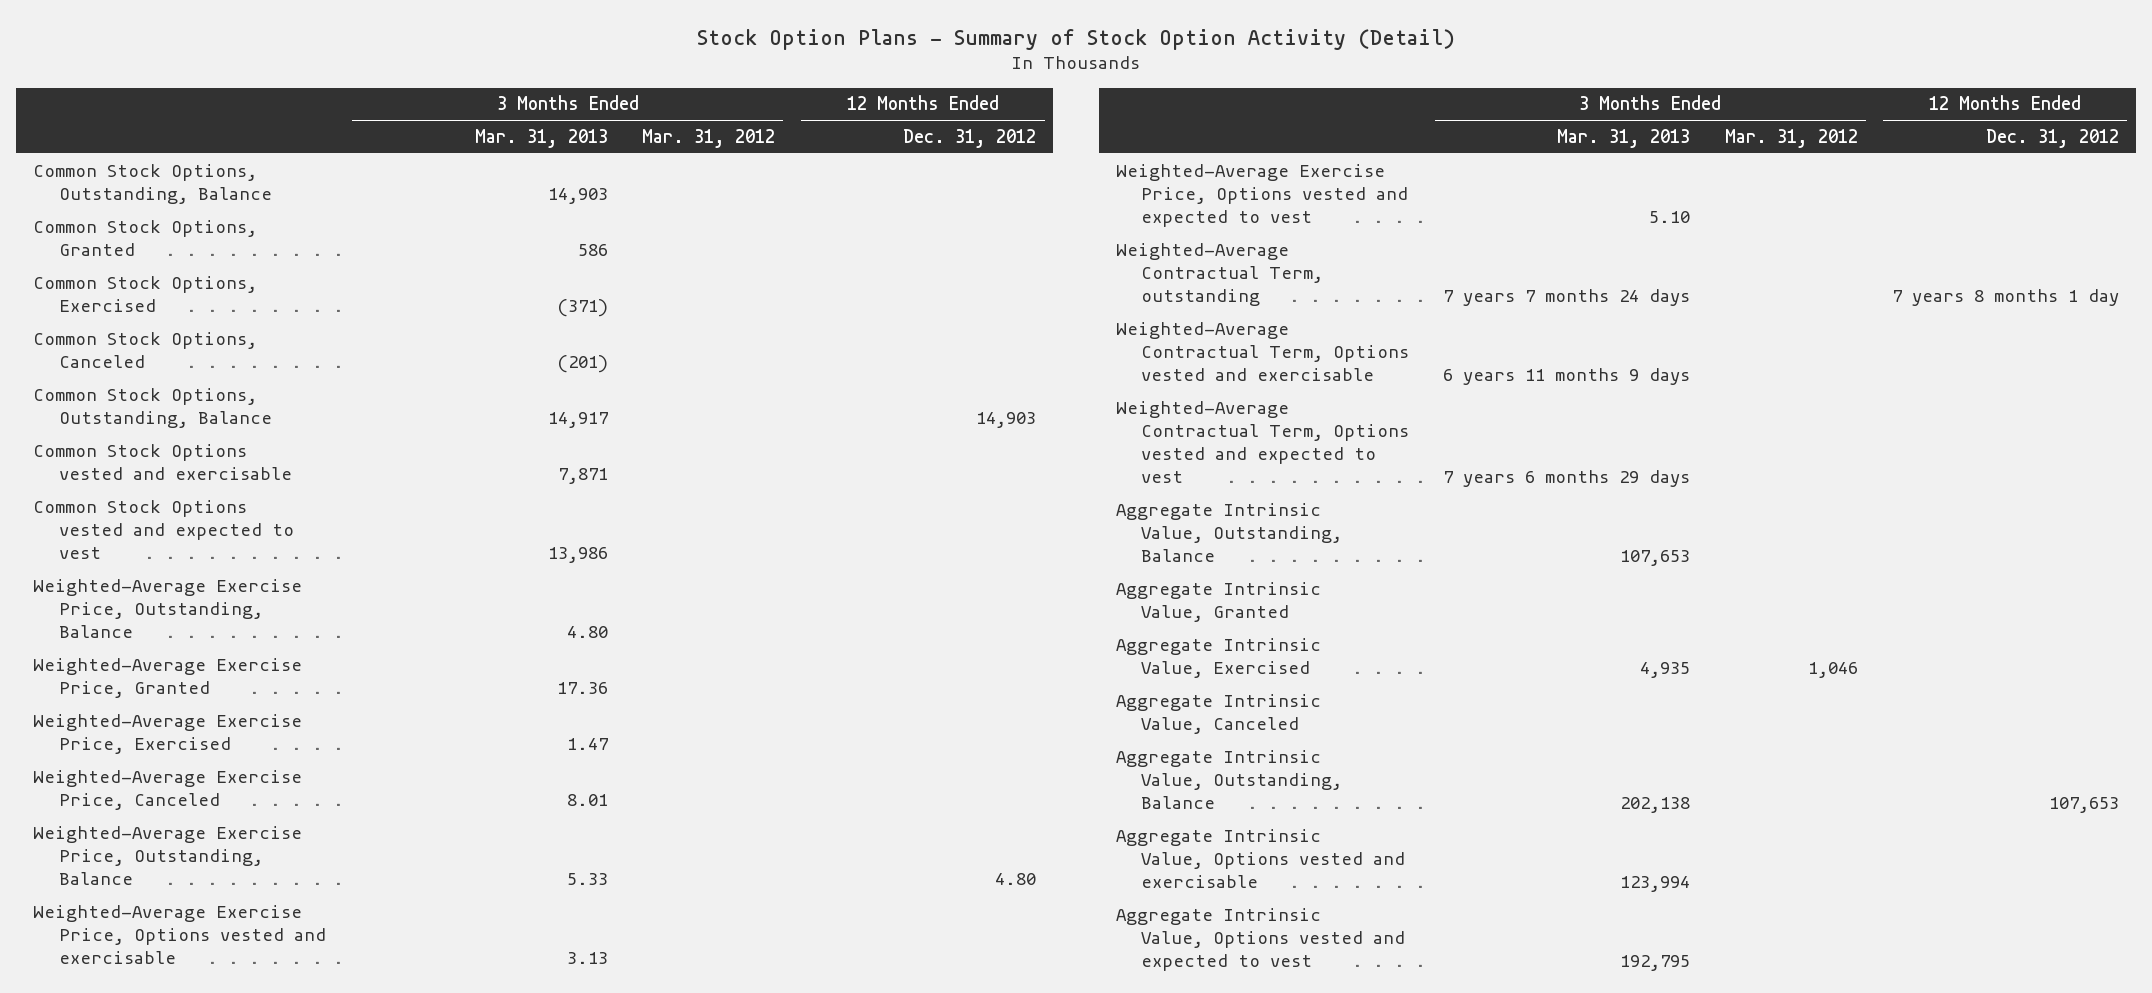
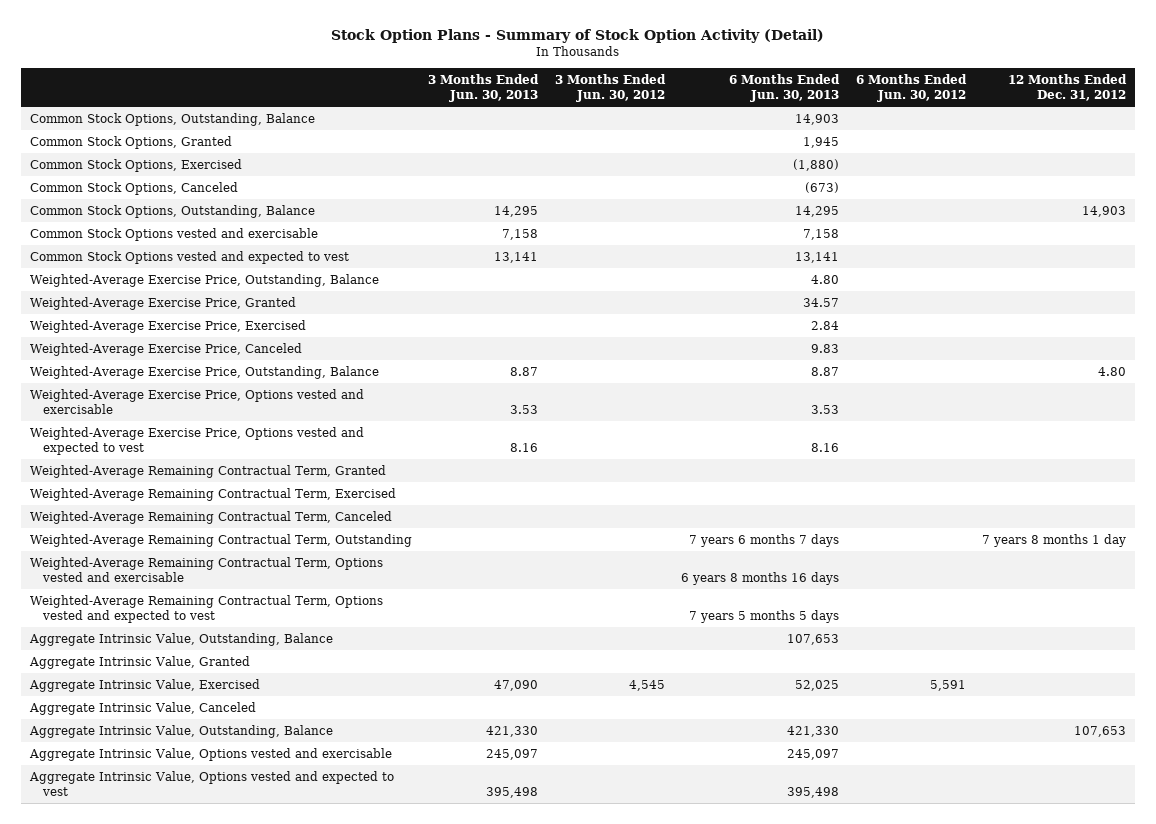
- | 3 Months Ended Mar. 31, 2013 | 3 Months Ended Mar. 31, 2012 | 12 Months Ended Dec. 31, 2012
+ | 3 Months Ended Jun. 30, 2013 | 3 Months Ended Jun. 30, 2012 | 6 Months Ended Jun. 30, 2013 | 6 Months Ended Jun. 30, 2012 | 12 Months Ended Dec. 31, 2012
- Weighted-Average Contractual Term, outstanding | 7 years 7 months 24 days | | 7 years 8 months 1 day
- Weighted-Average Contractual Term, Options vested and exercisable | 6 years 11 months 9 days | |
- Weighted-Average Contractual Term, Options vested and expected to vest | 7 years 6 months 29 days | |
+ Weighted-Average Remaining Contractual Term, Granted
+ Weighted-Average Remaining Contractual Term, Exercised
+ Weighted-Average Remaining Contractual Term, Canceled
+ Weighted-Average Remaining Contractual Term, Outstanding | | | 7 years 6 months 7 days | | 7 years 8 months 1 day
+ Weighted-Average Remaining Contractual Term, Options vested and exercisable | | | 6 years 8 months 16 days | |
+ Weighted-Average Remaining Contractual Term, Options vested and expected to vest | | | 7 years 5 months 5 days | |

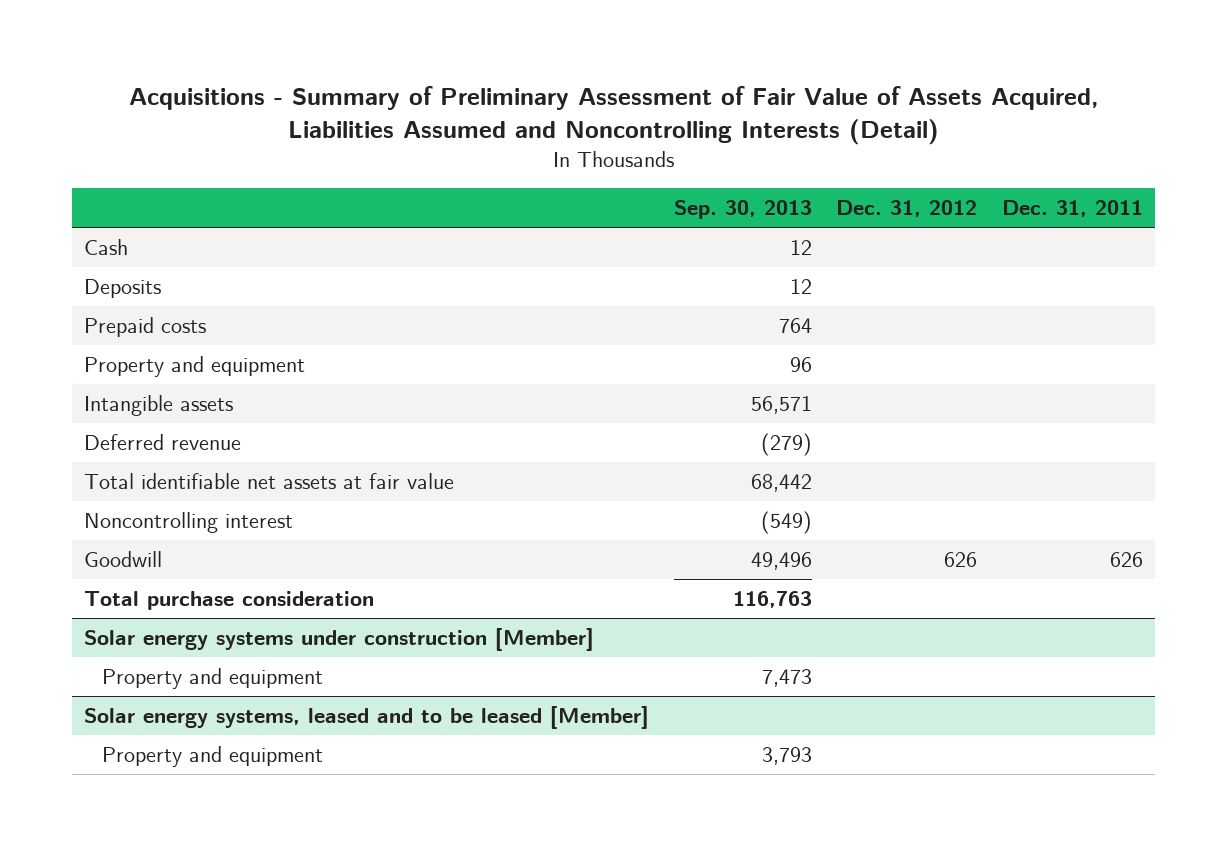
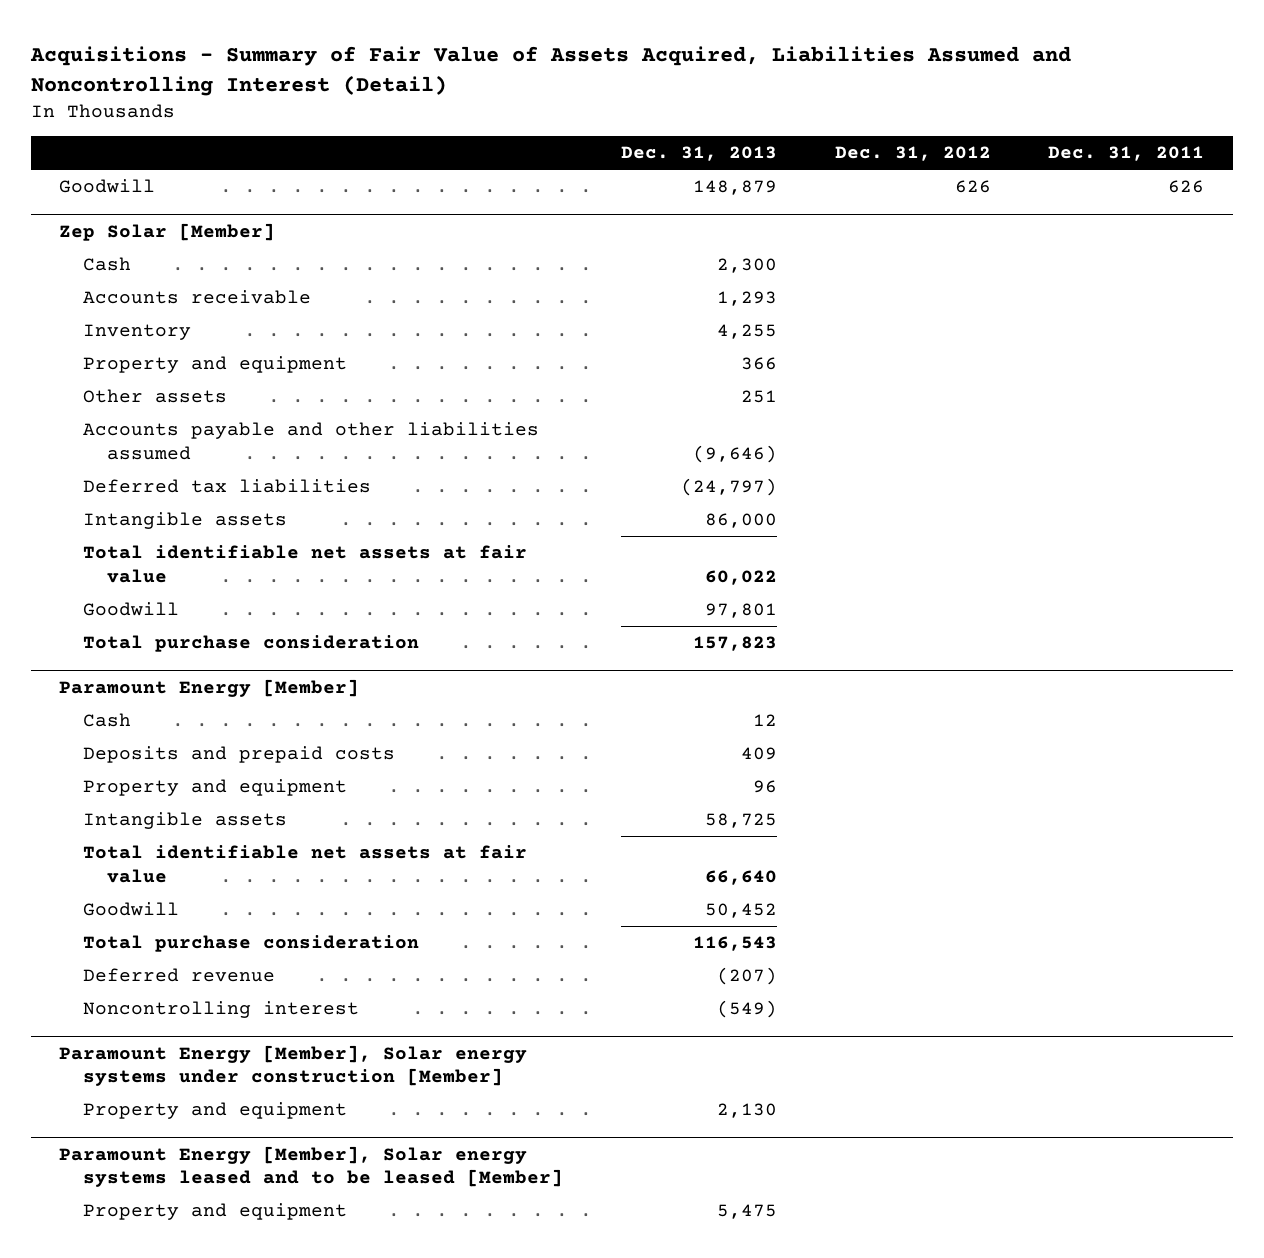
- Acquisitions - Summary of Preliminary Assessment of Fair Value of Assets Acquired, Liabilities Assumed and Noncontrolling Interests (Detail)
+ Acquisitions - Summary of Fair Value of Assets Acquired, Liabilities Assumed and Noncontrolling Interest (Detail)
- | Sep. 30, 2013 | Dec. 31, 2012 | Dec. 31, 2011
+ | Dec. 31, 2013 | Dec. 31, 2012 | Dec. 31, 2011
- Cash | 12 | |
- Deposits | 12 | |
- Prepaid costs | 764 | |
- Property and equipment | 96 | |
- Intangible assets | 56,571 | |
- Deferred revenue | (279) | |
- Total identifiable net assets at fair value | 68,442 | |
- Noncontrolling interest | (549) | |
- Total purchase consideration | 116,763 | |
- Solar energy systems under construction [Member]
+ Zep Solar [Member]
+ Cash | 2,300 | |
+ Accounts receivable | 1,293 | |
+ Inventory | 4,255 | |
+ Property and equipment | 366 | |
+ Other assets | 251 | |
+ Accounts payable and other liabilities assumed | (9,646) | |
+ Deferred tax liabilities | (24,797) | |
+ Intangible assets | 86,000 | |
+ Total identifiable net assets at fair value | 60,022 | |
+ Goodwill | 97,801 | |
+ Total purchase consideration | 157,823 | |
+ Paramount Energy [Member]
+ Cash | 12 | |
+ Deposits and prepaid costs | 409 | |
+ Property and equipment | 96 | |
+ Intangible assets | 58,725 | |
+ Total identifiable net assets at fair value | 66,640 | |
+ Goodwill | 50,452 | |
+ Total purchase consideration | 116,543 | |
+ Deferred revenue | (207) | |
+ Noncontrolling interest | (549) | |
+ Paramount Energy [Member], Solar energy systems under construction [Member]
- Solar energy systems, leased and to be leased [Member]
+ Paramount Energy [Member], Solar energy systems leased and to be leased [Member]

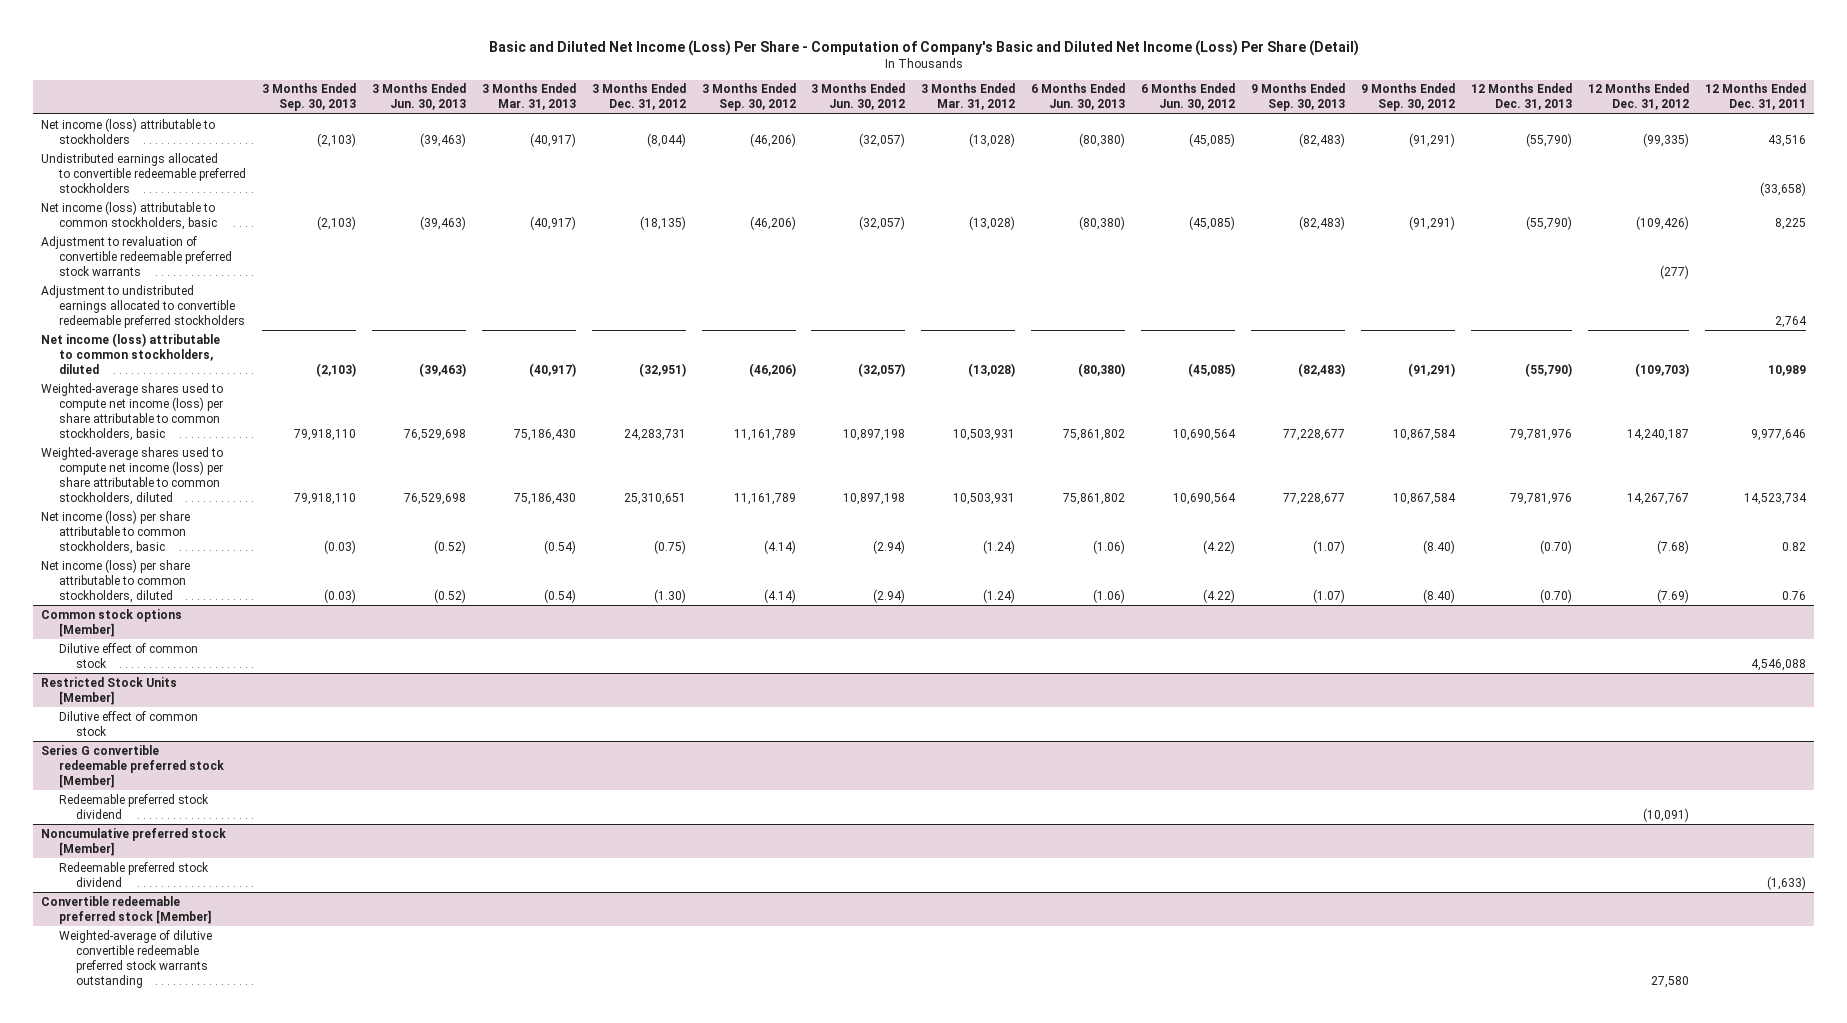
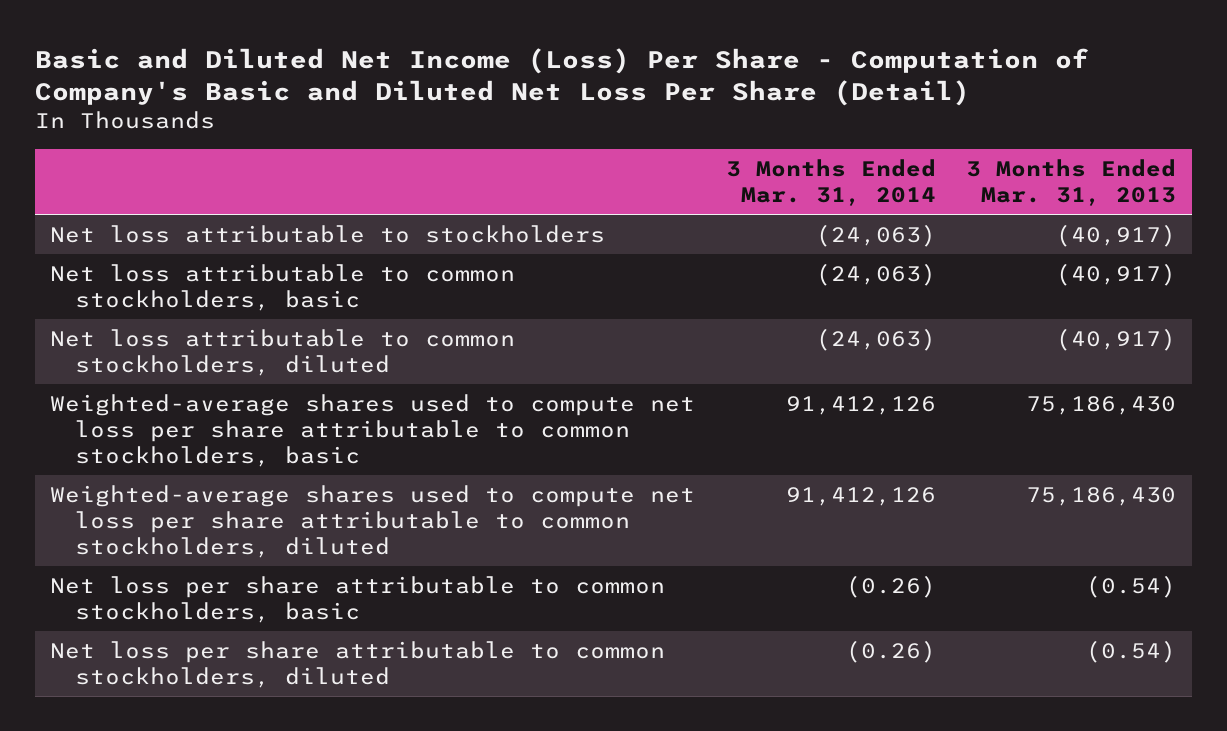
- Basic and Diluted Net Income (Loss) Per Share - Computation of Company's Basic and Diluted Net Income (Loss) Per Share (Detail)
+ Basic and Diluted Net Income (Loss) Per Share - Computation of Company's Basic and Diluted Net Loss Per Share (Detail)
- | 3 Months Ended Sep. 30, 2013 | 3 Months Ended Jun. 30, 2013 | 3 Months Ended Mar. 31, 2013 | 3 Months Ended Dec. 31, 2012 | 3 Months Ended Sep. 30, 2012 | 3 Months Ended Jun. 30, 2012 | 3 Months Ended Mar. 31, 2012 | 6 Months Ended Jun. 30, 2013 | 6 Months Ended Jun. 30, 2012 | 9 Months Ended Sep. 30, 2013 | 9 Months Ended Sep. 30, 2012 | 12 Months Ended Dec. 31, 2013 | 12 Months Ended Dec. 31, 2012 | 12 Months Ended Dec. 31, 2011
+ | 3 Months Ended Mar. 31, 2014 | 3 Months Ended Mar. 31, 2013
- Net income (loss) attributable to stockholders | (2,103) | (39,463) | (40,917) | (8,044) | (46,206) | (32,057) | (13,028) | (80,380) | (45,085) | (82,483) | (91,291) | (55,790) | (99,335) | 43,516
- Undistributed earnings allocated to convertible redeemable preferred stockholders | | | | | | | | | | | | | | (33,658)
- Net income (loss) attributable to common stockholders, basic | (2,103) | (39,463) | (40,917) | (18,135) | (46,206) | (32,057) | (13,028) | (80,380) | (45,085) | (82,483) | (91,291) | (55,790) | (109,426) | 8,225
- Adjustment to revaluation of convertible redeemable preferred stock warrants | | | | | | | | | | | | | (277) |
- Adjustment to undistributed earnings allocated to convertible redeemable preferred stockholders | | | | | | | | | | | | | | 2,764
- Net income (loss) attributable to common stockholders, diluted | (2,103) | (39,463) | (40,917) | (32,951) | (46,206) | (32,057) | (13,028) | (80,380) | (45,085) | (82,483) | (91,291) | (55,790) | (109,703) | 10,989
- Weighted-average shares used to compute net income (loss) per share attributable to common stockholders, basic | 79,918,110 | 76,529,698 | 75,186,430 | 24,283,731 | 11,161,789 | 10,897,198 | 10,503,931 | 75,861,802 | 10,690,564 | 77,228,677 | 10,867,584 | 79,781,976 | 14,240,187 | 9,977,646
- Weighted-average shares used to compute net income (loss) per share attributable to common stockholders, diluted | 79,918,110 | 76,529,698 | 75,186,430 | 25,310,651 | 11,161,789 | 10,897,198 | 10,503,931 | 75,861,802 | 10,690,564 | 77,228,677 | 10,867,584 | 79,781,976 | 14,267,767 | 14,523,734
- Net income (loss) per share attributable to common stockholders, basic | (0.03) | (0.52) | (0.54) | (0.75) | (4.14) | (2.94) | (1.24) | (1.06) | (4.22) | (1.07) | (8.40) | (0.70) | (7.68) | 0.82
- Net income (loss) per share attributable to common stockholders, diluted | (0.03) | (0.52) | (0.54) | (1.30) | (4.14) | (2.94) | (1.24) | (1.06) | (4.22) | (1.07) | (8.40) | (0.70) | (7.69) | 0.76
- Common stock options [Member]
- Dilutive effect of common stock | | | | | | | | | | | | | | 4,546,088
- Restricted Stock Units [Member]
- Dilutive effect of common stock
- Series G convertible redeemable preferred stock [Member]
- Redeemable preferred stock dividend | | | | | | | | | | | | | (10,091) |
- Noncumulative preferred stock [Member]
- Redeemable preferred stock dividend | | | | | | | | | | | | | | (1,633)
- Convertible redeemable preferred stock [Member]
- Weighted-average of dilutive convertible redeemable preferred stock warrants outstanding | | | | | | | | | | | | | 27,580 |
+ Net loss attributable to stockholders | (24,063) | (40,917)
+ Net loss attributable to common stockholders, basic | (24,063) | (40,917)
+ Net loss attributable to common stockholders, diluted | (24,063) | (40,917)
+ Weighted-average shares used to compute net loss per share attributable to common stockholders, basic | 91,412,126 | 75,186,430
+ Weighted-average shares used to compute net loss per share attributable to common stockholders, diluted | 91,412,126 | 75,186,430
+ Net loss per share attributable to common stockholders, basic | (0.26) | (0.54)
+ Net loss per share attributable to common stockholders, diluted | (0.26) | (0.54)

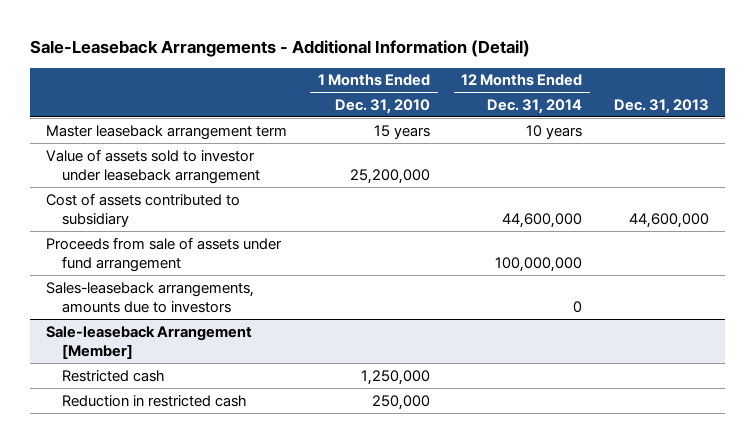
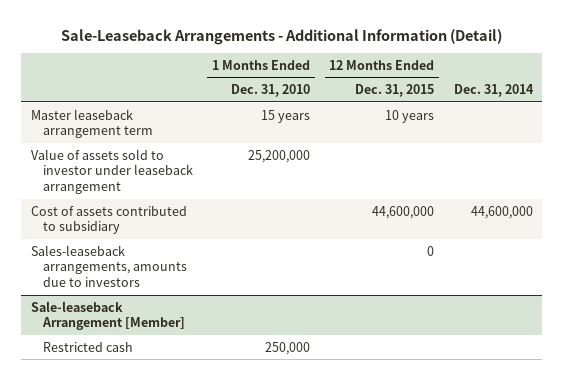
- | 1 Months Ended Dec. 31, 2010 | 12 Months Ended Dec. 31, 2014 | Dec. 31, 2013
+ | 1 Months Ended Dec. 31, 2010 | 12 Months Ended Dec. 31, 2015 | Dec. 31, 2014
- Proceeds from sale of assets under fund arrangement | | 100,000,000 |
@ Sale-leaseback Arrangement [Member]
- Restricted cash | 1,250,000 | |
- Reduction in restricted cash | 250,000 | |
+ Restricted cash | 250,000 | |

